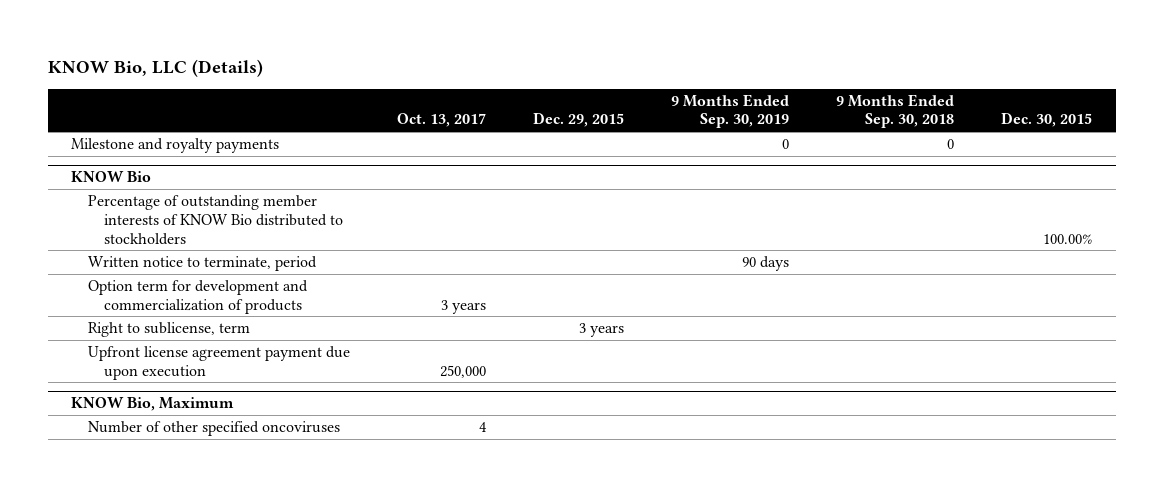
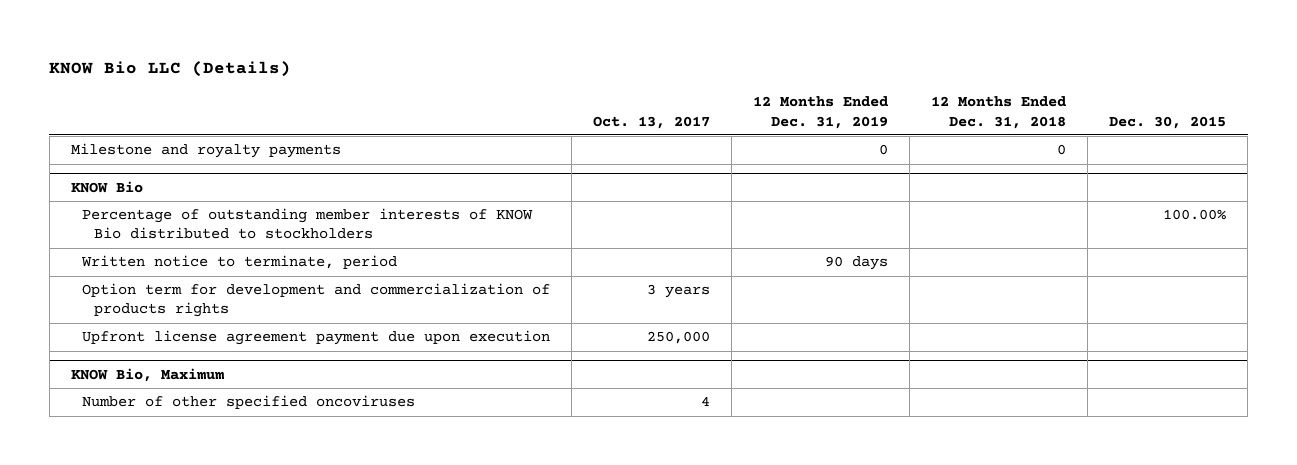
- KNOW Bio, LLC (Details)
+ KNOW Bio LLC (Details)
- | Oct. 13, 2017 | Dec. 29, 2015 | 9 Months Ended Sep. 30, 2019 | 9 Months Ended Sep. 30, 2018 | Dec. 30, 2015
+ | Oct. 13, 2017 | 12 Months Ended Dec. 31, 2019 | 12 Months Ended Dec. 31, 2018 | Dec. 30, 2015
@ KNOW Bio
- Option term for development and commercialization of products | 3 years | | | |
- Right to sublicense, term | | 3 years | | |
+ Option term for development and commercialization of products rights | 3 years | | |

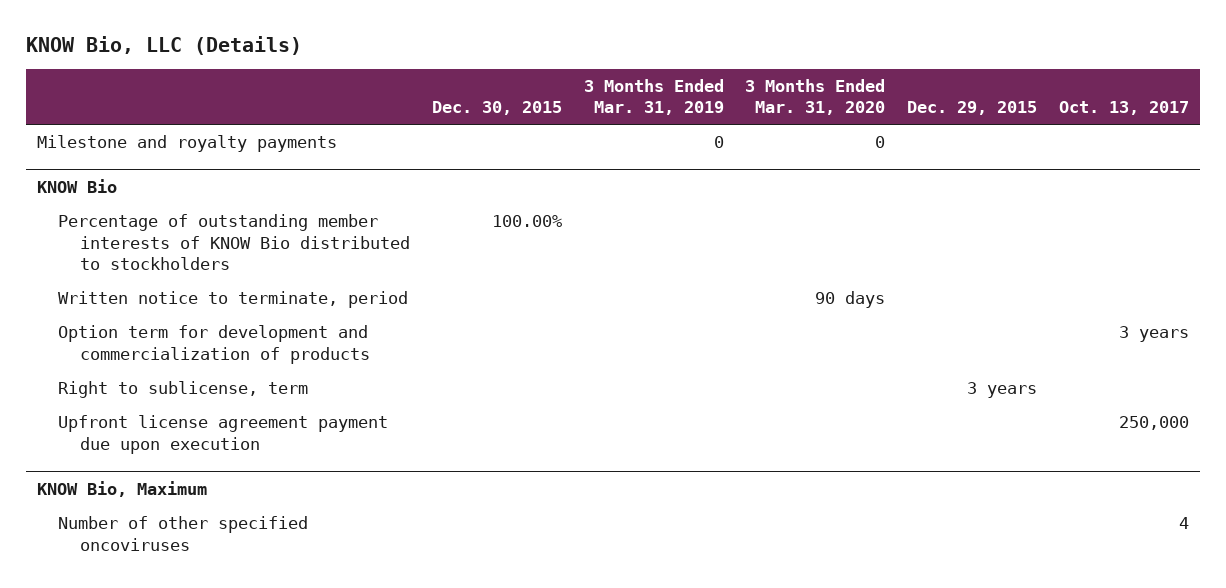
- KNOW Bio LLC (Details)
+ KNOW Bio, LLC (Details)
- | Oct. 13, 2017 | 12 Months Ended Dec. 31, 2019 | 12 Months Ended Dec. 31, 2018 | Dec. 30, 2015
+ | Dec. 30, 2015 | 3 Months Ended Mar. 31, 2019 | 3 Months Ended Mar. 31, 2020 | Dec. 29, 2015 | Oct. 13, 2017
@ KNOW Bio
- Option term for development and commercialization of products rights | 3 years | | |
+ Option term for development and commercialization of products | | | | | 3 years
+ Right to sublicense, term | | | | 3 years |

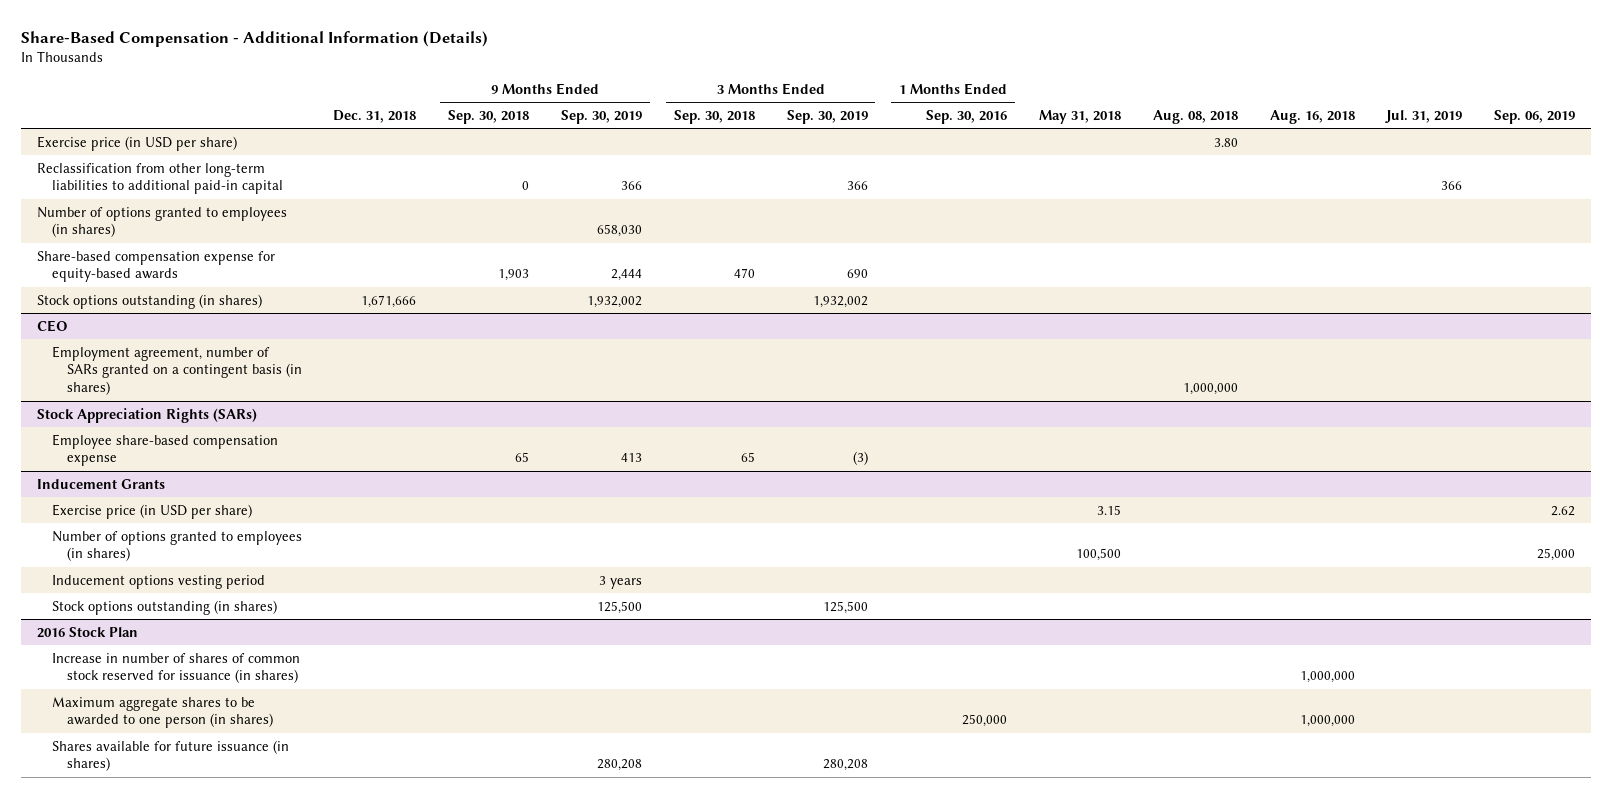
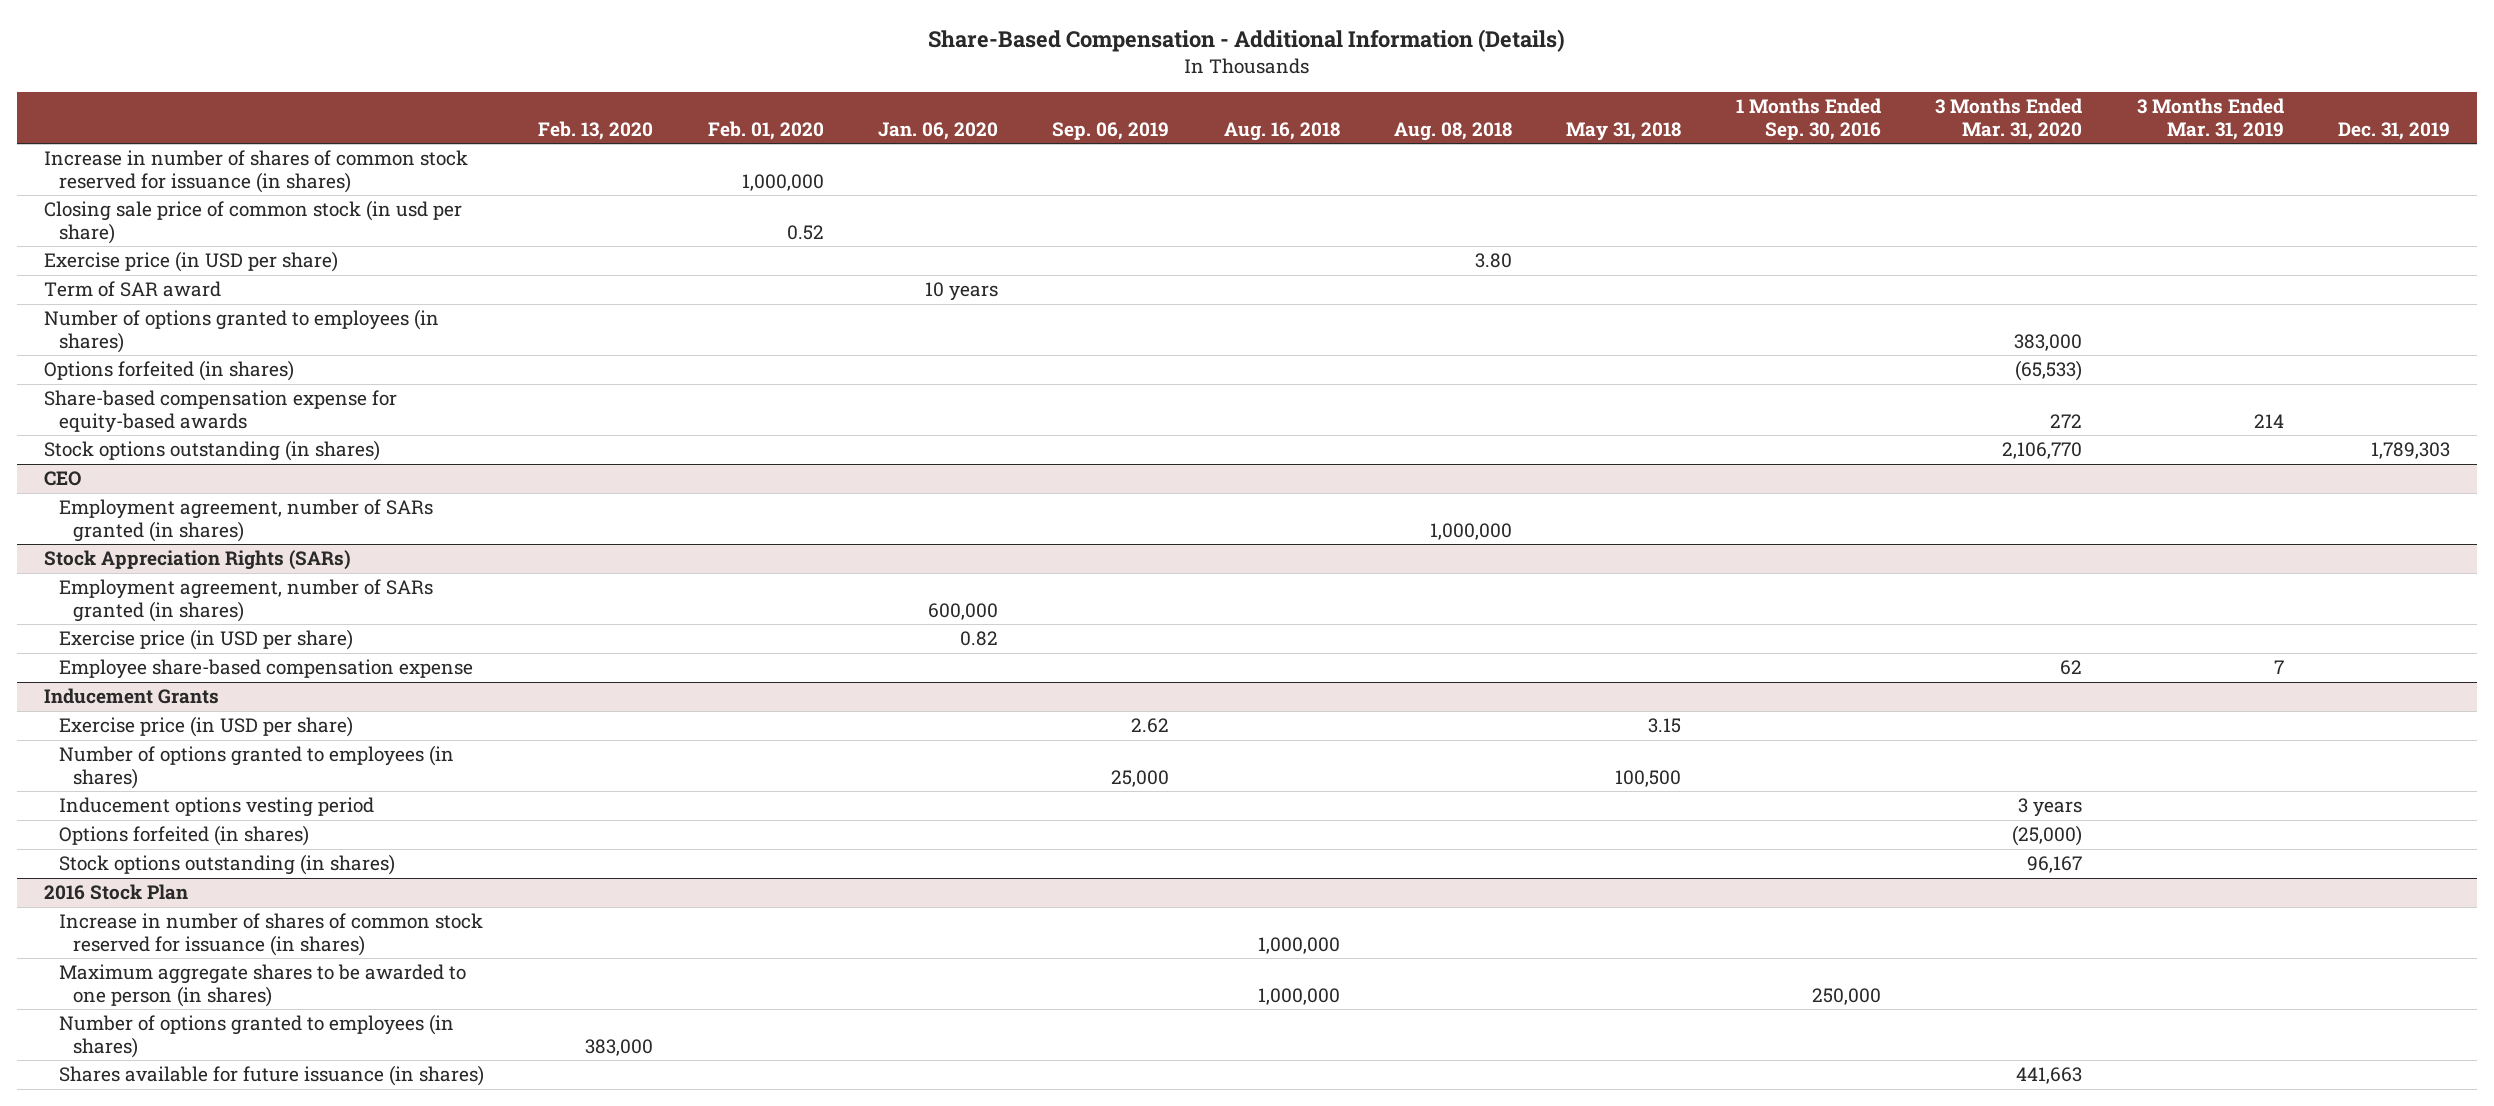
- | Dec. 31, 2018 | 9 Months Ended Sep. 30, 2018 | 9 Months Ended Sep. 30, 2019 | 3 Months Ended Sep. 30, 2018 | 3 Months Ended Sep. 30, 2019 | 1 Months Ended Sep. 30, 2016 | May 31, 2018 | Aug. 08, 2018 | Aug. 16, 2018 | Jul. 31, 2019 | Sep. 06, 2019
+ | Feb. 13, 2020 | Feb. 01, 2020 | Jan. 06, 2020 | Sep. 06, 2019 | Aug. 16, 2018 | Aug. 08, 2018 | May 31, 2018 | 1 Months Ended Sep. 30, 2016 | 3 Months Ended Mar. 31, 2020 | 3 Months Ended Mar. 31, 2019 | Dec. 31, 2019
+ Increase in number of shares of common stock reserved for issuance (in shares) | | 1,000,000 | | | | | | | | |
+ Closing sale price of common stock (in usd per share) | | 0.52 | | | | | | | | |
- Reclassification from other long-term liabilities to additional paid-in capital | | 0 | 366 | | 366 | | | | | 366 |
+ Term of SAR award | | | 10 years | | | | | | | |
+ Options forfeited (in shares) | | | | | | | | | (65,533) | |
@ CEO
- Employment agreement, number of SARs granted on a contingent basis (in shares) | | | | | | | | 1,000,000 | | |
+ Employment agreement, number of SARs granted (in shares) | | | | | | 1,000,000 | | | | |
@ Stock Appreciation Rights (SARs)
+ Employment agreement, number of SARs granted (in shares) | | | 600,000 | | | | | | | |
+ Exercise price (in USD per share) | | | 0.82 | | | | | | | |
@ Inducement Grants
+ Options forfeited (in shares) | | | | | | | | | (25,000) | |
@ 2016 Stock Plan
+ Number of options granted to employees (in shares) | 383,000 | | | | | | | | | |

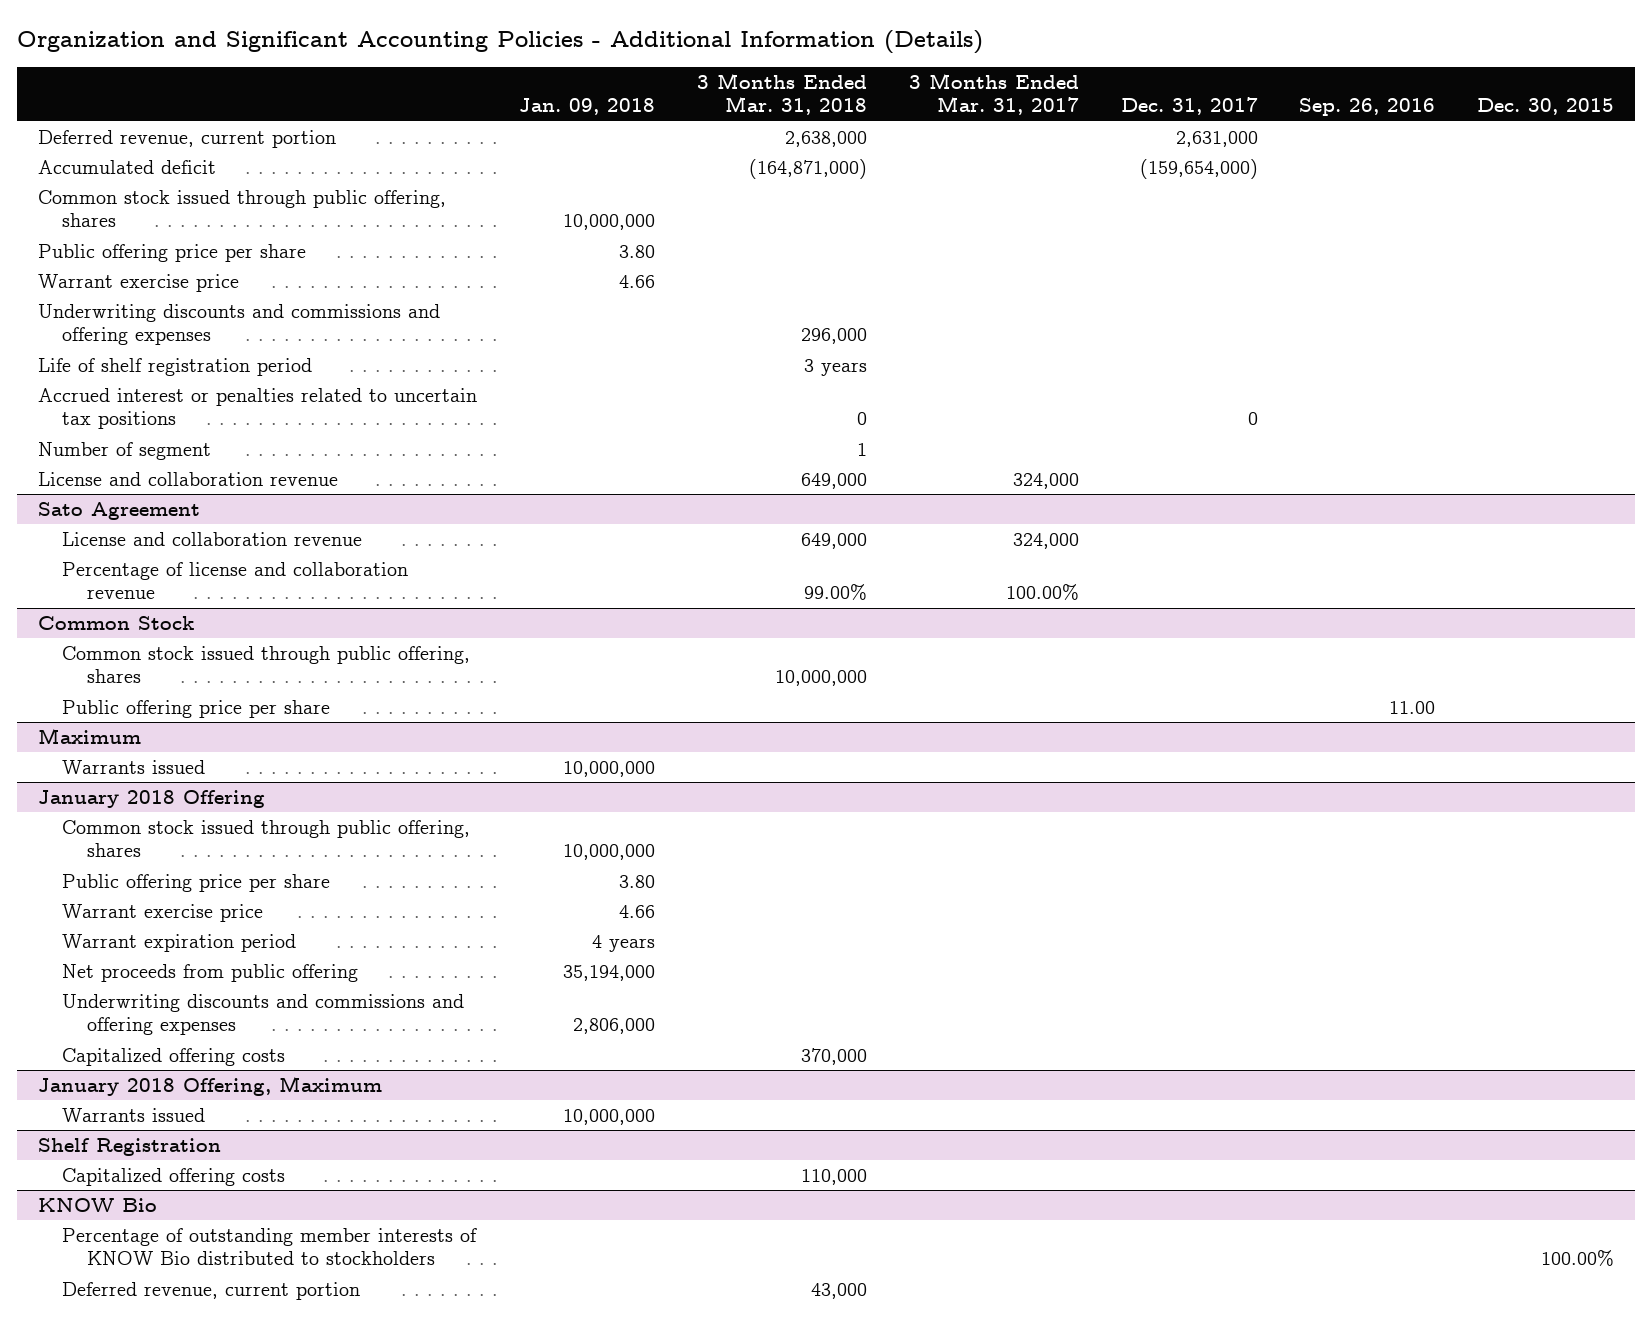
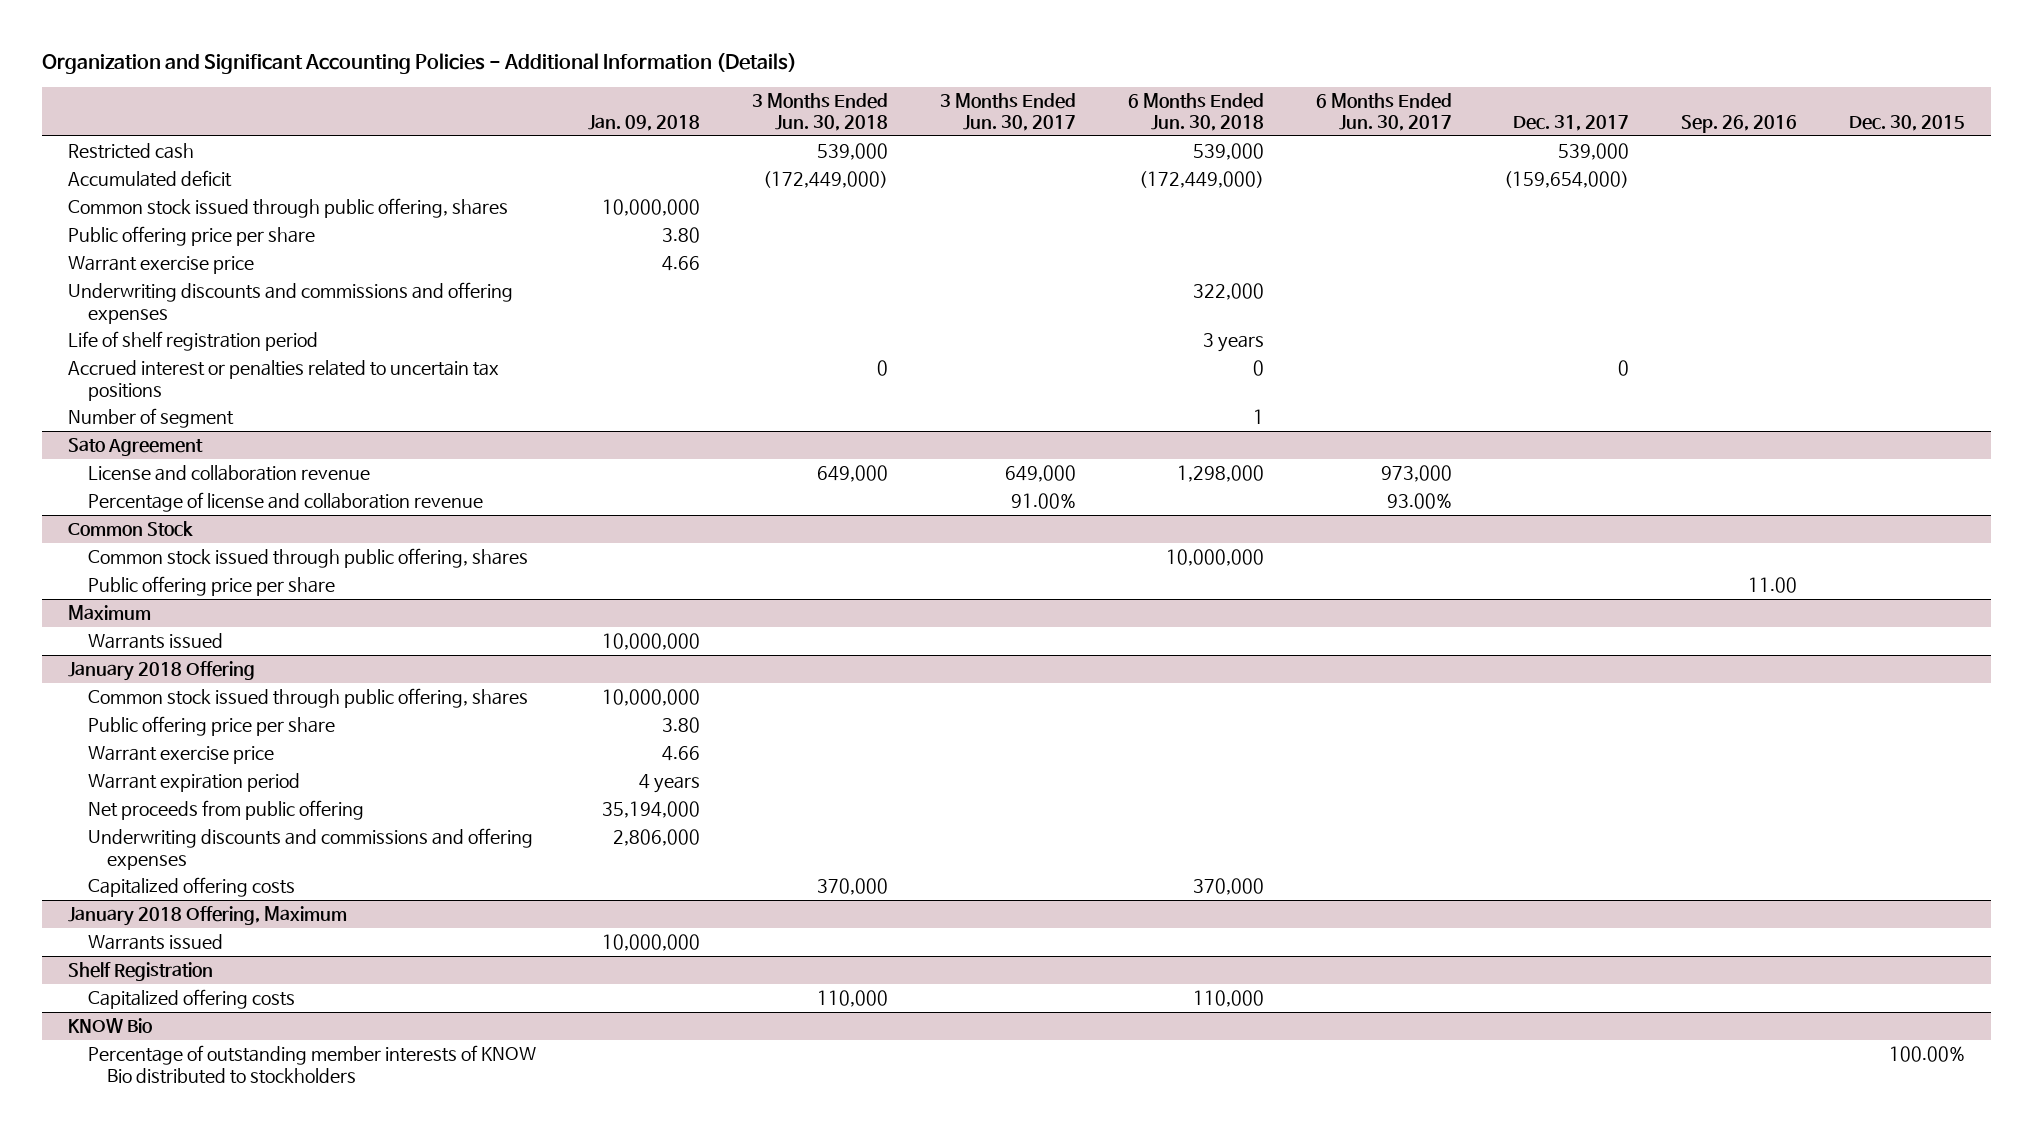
- | Jan. 09, 2018 | 3 Months Ended Mar. 31, 2018 | 3 Months Ended Mar. 31, 2017 | Dec. 31, 2017 | Sep. 26, 2016 | Dec. 30, 2015
+ | Jan. 09, 2018 | 3 Months Ended Jun. 30, 2018 | 3 Months Ended Jun. 30, 2017 | 6 Months Ended Jun. 30, 2018 | 6 Months Ended Jun. 30, 2017 | Dec. 31, 2017 | Sep. 26, 2016 | Dec. 30, 2015
- Deferred revenue, current portion | | 2,638,000 | | 2,631,000 | |
+ Restricted cash | | 539,000 | | 539,000 | | 539,000 | |
- License and collaboration revenue | | 649,000 | 324,000 | | |
@ KNOW Bio
- Deferred revenue, current portion | | 43,000 | | | |

